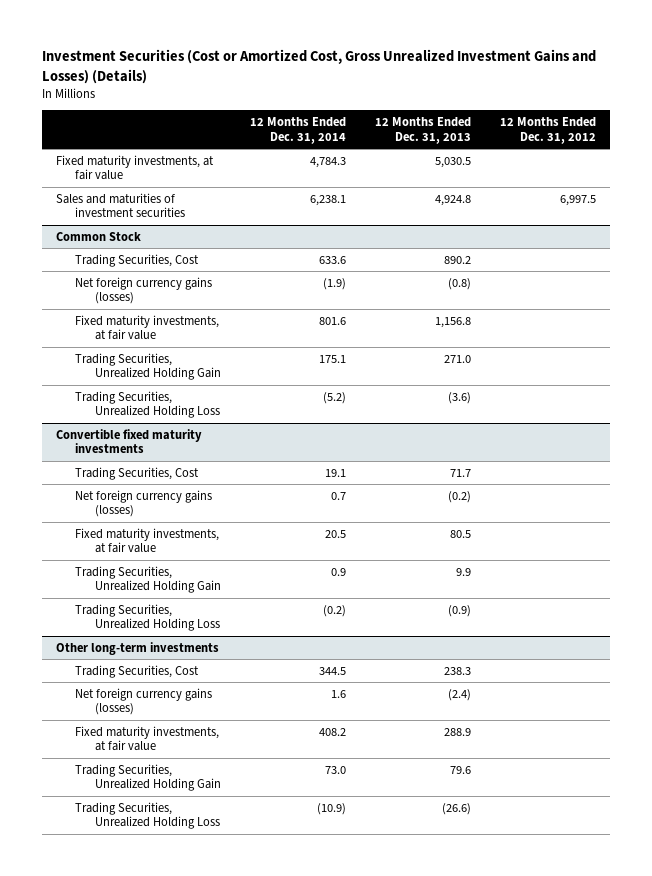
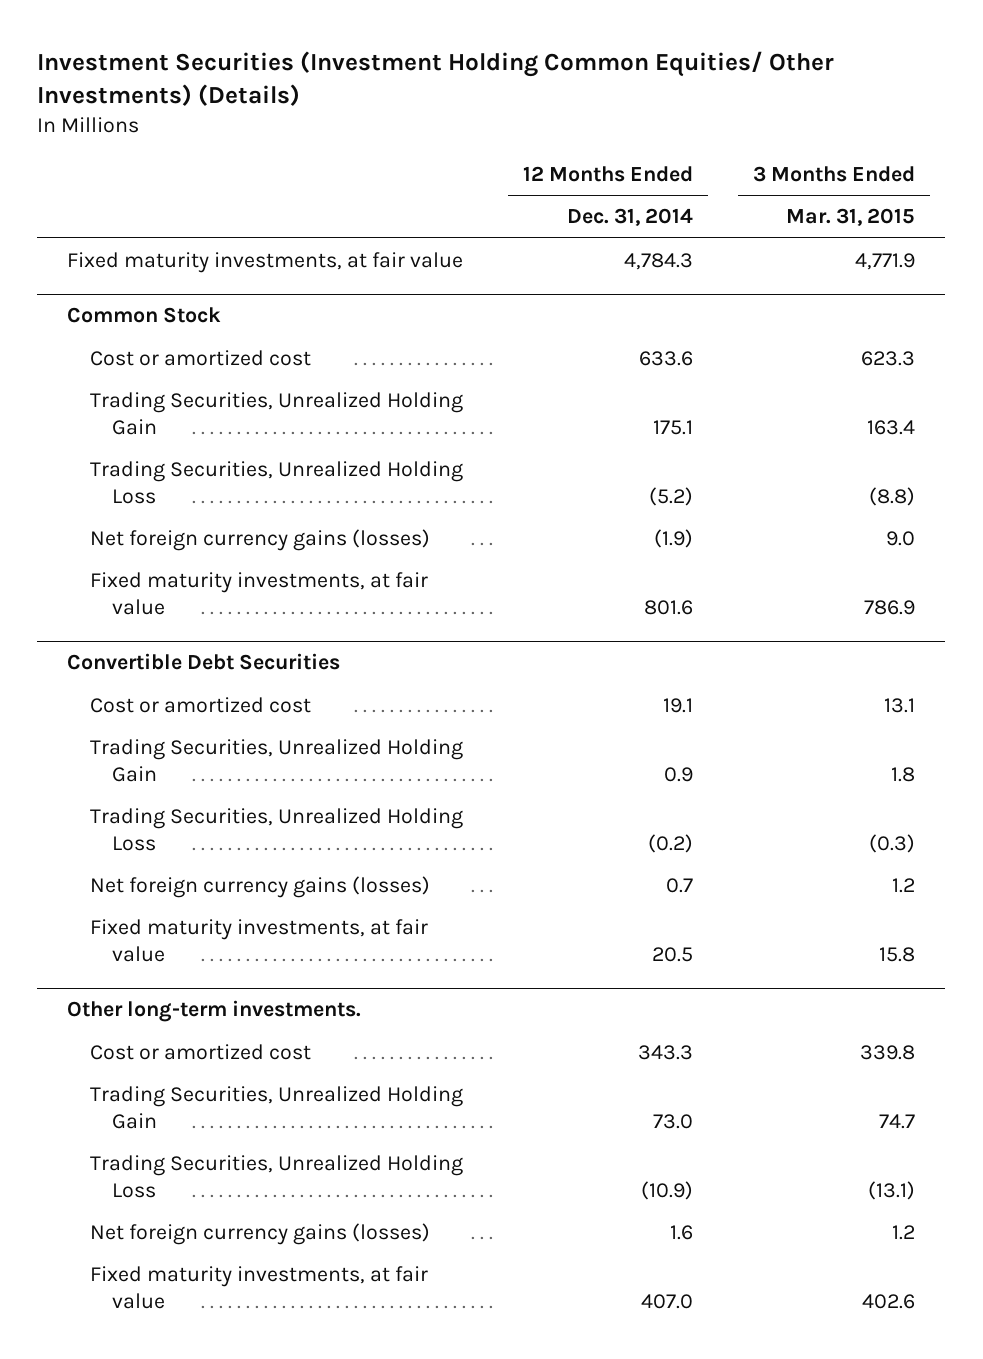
- Investment Securities (Cost or Amortized Cost, Gross Unrealized Investment Gains and Losses) (Details)
+ Investment Securities (Investment Holding Common Equities/ Other Investments) (Details)
- | 12 Months Ended Dec. 31, 2014 | 12 Months Ended Dec. 31, 2013 | 12 Months Ended Dec. 31, 2012
+ | 12 Months Ended Dec. 31, 2014 | 3 Months Ended Mar. 31, 2015
- Sales and maturities of investment securities | 6,238.1 | 4,924.8 | 6,997.5
@ Common Stock
- Trading Securities, Cost | 633.6 | 890.2 |
+ Cost or amortized cost | 633.6 | 623.3
- Convertible fixed maturity investments
- Trading Securities, Cost | 19.1 | 71.7 |
- Net foreign currency gains (losses) | 0.7 | (0.2) |
- Fixed maturity investments, at fair value | 20.5 | 80.5 |
@ Common Stock
moved down: Net foreign currency gains (losses) | (1.9) | 9.0
moved down: Fixed maturity investments, at fair value | 801.6 | 786.9
+ Convertible Debt Securities
+ Cost or amortized cost | 19.1 | 13.1
- Other long-term investments
- Trading Securities, Cost | 344.5 | 238.3 |
- Net foreign currency gains (losses) | 1.6 | (2.4) |
- Fixed maturity investments, at fair value | 408.2 | 288.9 |
+ Net foreign currency gains (losses) | 0.7 | 1.2
+ Fixed maturity investments, at fair value | 20.5 | 15.8
+ Other long-term investments.
+ Cost or amortized cost | 343.3 | 339.8
+ Net foreign currency gains (losses) | 1.6 | 1.2
+ Fixed maturity investments, at fair value | 407.0 | 402.6

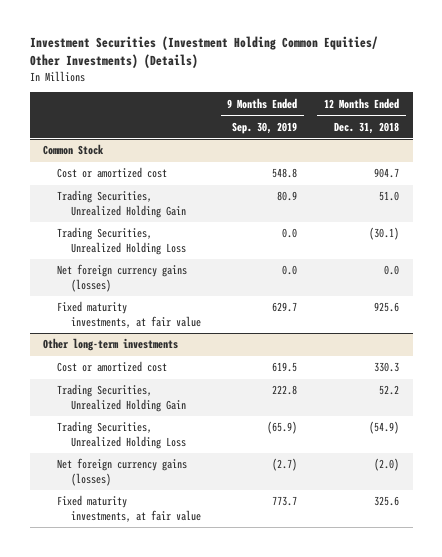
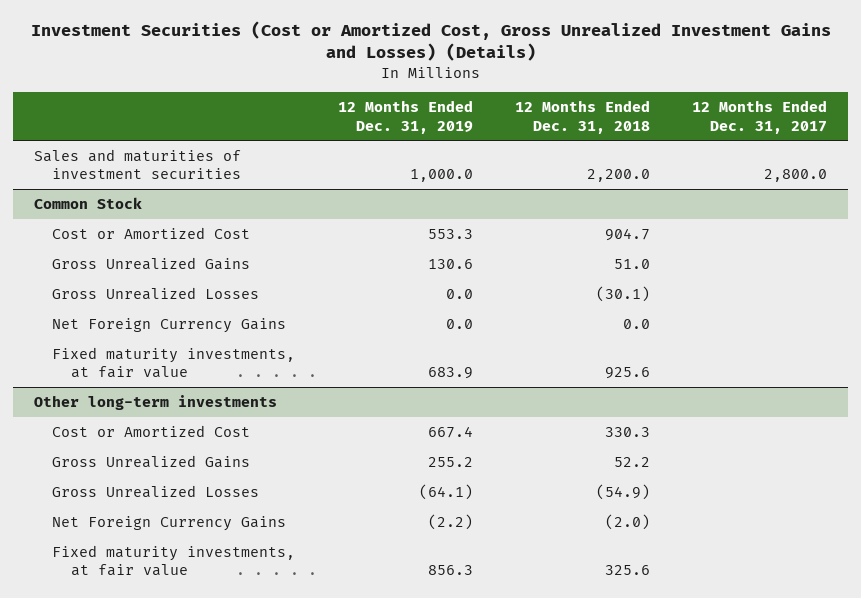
- Investment Securities (Investment Holding Common Equities/ Other Investments) (Details)
+ Investment Securities (Cost or Amortized Cost, Gross Unrealized Investment Gains and Losses) (Details)
- | 9 Months Ended Sep. 30, 2019 | 12 Months Ended Dec. 31, 2018
+ | 12 Months Ended Dec. 31, 2019 | 12 Months Ended Dec. 31, 2018 | 12 Months Ended Dec. 31, 2017
+ Sales and maturities of investment securities | 1,000.0 | 2,200.0 | 2,800.0
@ Common Stock
- Cost or amortized cost | 548.8 | 904.7
- Trading Securities, Unrealized Holding Gain | 80.9 | 51.0
- Trading Securities, Unrealized Holding Loss | 0.0 | (30.1)
- Net foreign currency gains (losses) | 0.0 | 0.0
+ Cost or Amortized Cost | 553.3 | 904.7 |
+ Gross Unrealized Gains | 130.6 | 51.0 |
+ Gross Unrealized Losses | 0.0 | (30.1) |
+ Net Foreign Currency Gains | 0.0 | 0.0 |
@ Other long-term investments
- Cost or amortized cost | 619.5 | 330.3
- Trading Securities, Unrealized Holding Gain | 222.8 | 52.2
- Trading Securities, Unrealized Holding Loss | (65.9) | (54.9)
- Net foreign currency gains (losses) | (2.7) | (2.0)
+ Cost or Amortized Cost | 667.4 | 330.3 |
+ Gross Unrealized Gains | 255.2 | 52.2 |
+ Gross Unrealized Losses | (64.1) | (54.9) |
+ Net Foreign Currency Gains | (2.2) | (2.0) |

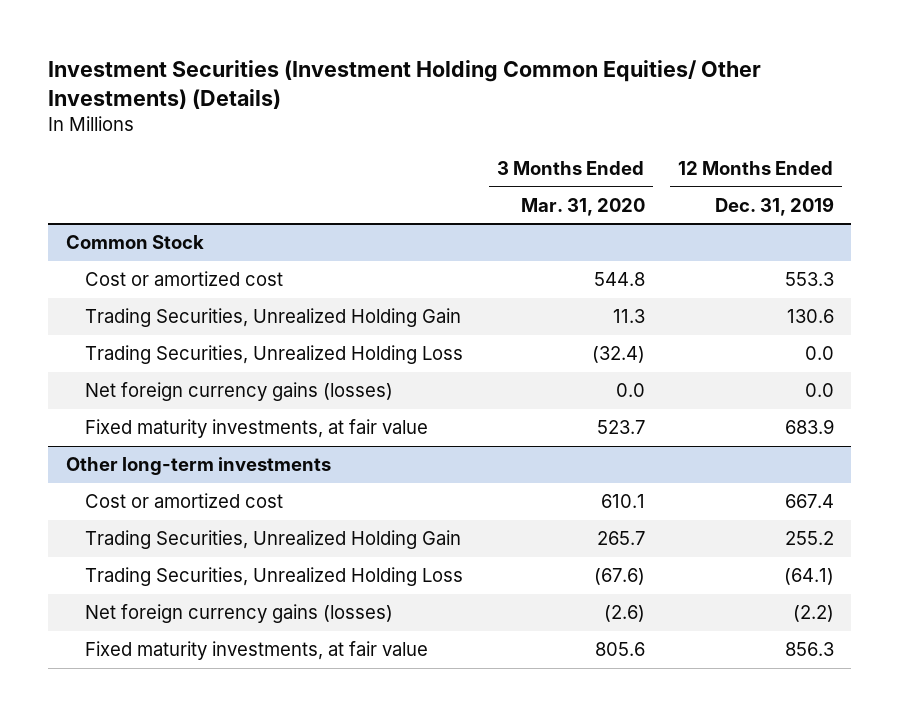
- Investment Securities (Cost or Amortized Cost, Gross Unrealized Investment Gains and Losses) (Details)
+ Investment Securities (Investment Holding Common Equities/ Other Investments) (Details)
- | 12 Months Ended Dec. 31, 2019 | 12 Months Ended Dec. 31, 2018 | 12 Months Ended Dec. 31, 2017
+ | 3 Months Ended Mar. 31, 2020 | 12 Months Ended Dec. 31, 2019
- Sales and maturities of investment securities | 1,000.0 | 2,200.0 | 2,800.0
@ Common Stock
- Cost or Amortized Cost | 553.3 | 904.7 |
- Gross Unrealized Gains | 130.6 | 51.0 |
- Gross Unrealized Losses | 0.0 | (30.1) |
- Net Foreign Currency Gains | 0.0 | 0.0 |
+ Cost or amortized cost | 544.8 | 553.3
+ Trading Securities, Unrealized Holding Gain | 11.3 | 130.6
+ Trading Securities, Unrealized Holding Loss | (32.4) | 0.0
+ Net foreign currency gains (losses) | 0.0 | 0.0
@ Other long-term investments
- Cost or Amortized Cost | 667.4 | 330.3 |
- Gross Unrealized Gains | 255.2 | 52.2 |
- Gross Unrealized Losses | (64.1) | (54.9) |
- Net Foreign Currency Gains | (2.2) | (2.0) |
+ Cost or amortized cost | 610.1 | 667.4
+ Trading Securities, Unrealized Holding Gain | 265.7 | 255.2
+ Trading Securities, Unrealized Holding Loss | (67.6) | (64.1)
+ Net foreign currency gains (losses) | (2.6) | (2.2)

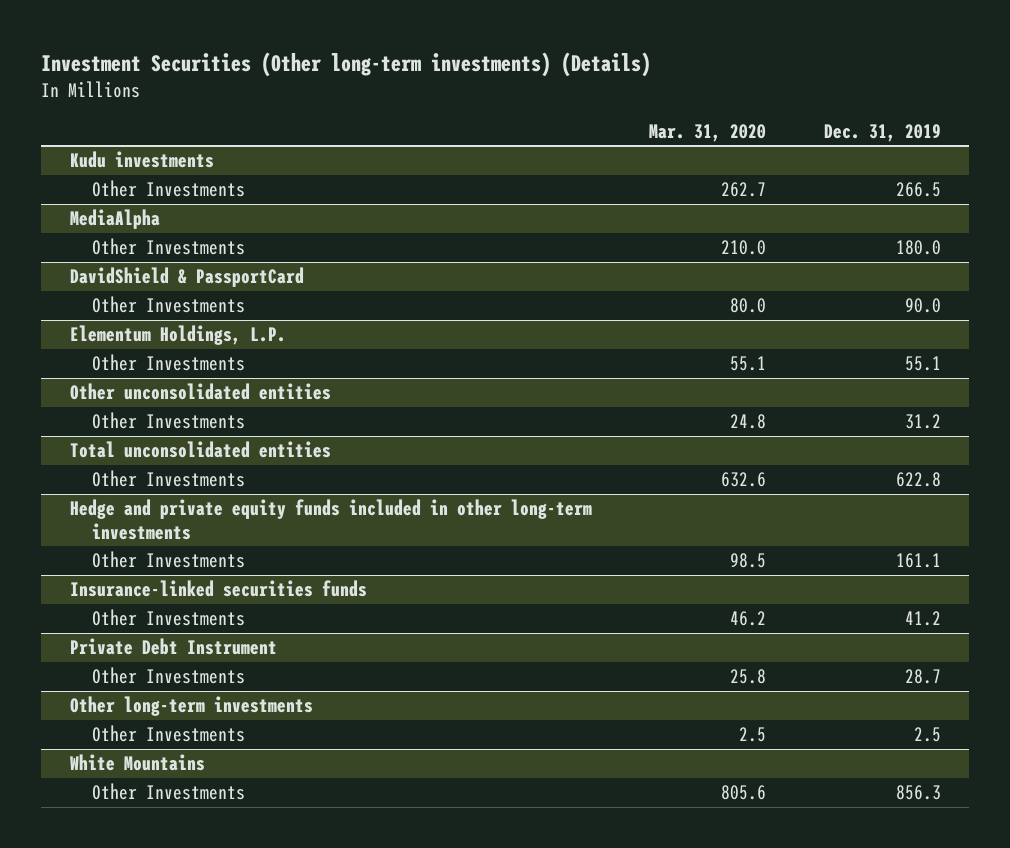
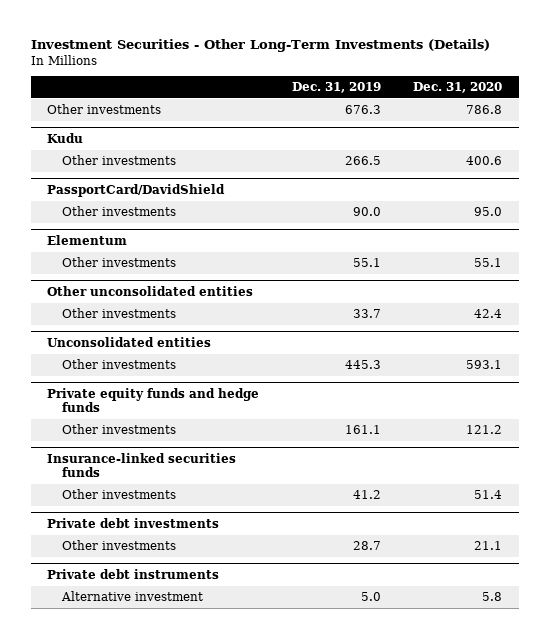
- Investment Securities (Other long-term investments) (Details)
+ Investment Securities - Other Long-Term Investments (Details)
- | Mar. 31, 2020 | Dec. 31, 2019
+ | Dec. 31, 2019 | Dec. 31, 2020
- Kudu investments
- Other Investments | 262.7 | 266.5
- MediaAlpha
- Other Investments | 210.0 | 180.0
- DavidShield & PassportCard
- Other Investments | 80.0 | 90.0
- Elementum Holdings, L.P.
- Other Investments | 55.1 | 55.1
+ Other investments | 676.3 | 786.8
+ Kudu
+ Other investments | 266.5 | 400.6
+ PassportCard/DavidShield
+ Other investments | 90.0 | 95.0
+ Elementum
+ Other investments | 55.1 | 55.1
@ Other unconsolidated entities
- Other Investments | 24.8 | 31.2
- Total unconsolidated entities
- Other Investments | 632.6 | 622.8
- Hedge and private equity funds included in other long-term investments
- Other Investments | 98.5 | 161.1
@ Other unconsolidated entities
+ Other investments | 33.7 | 42.4
+ Unconsolidated entities
+ Other investments | 445.3 | 593.1
+ Private equity funds and hedge funds
+ Other investments | 161.1 | 121.2
@ Insurance-linked securities funds
- Other Investments | 46.2 | 41.2
- Private Debt Instrument
- Other Investments | 25.8 | 28.7
- Other long-term investments
- Other Investments | 2.5 | 2.5
- White Mountains
- Other Investments | 805.6 | 856.3
@ Insurance-linked securities funds
+ Other investments | 41.2 | 51.4
+ Private debt investments
+ Other investments | 28.7 | 21.1
+ Private debt instruments
+ Alternative investment | 5.0 | 5.8

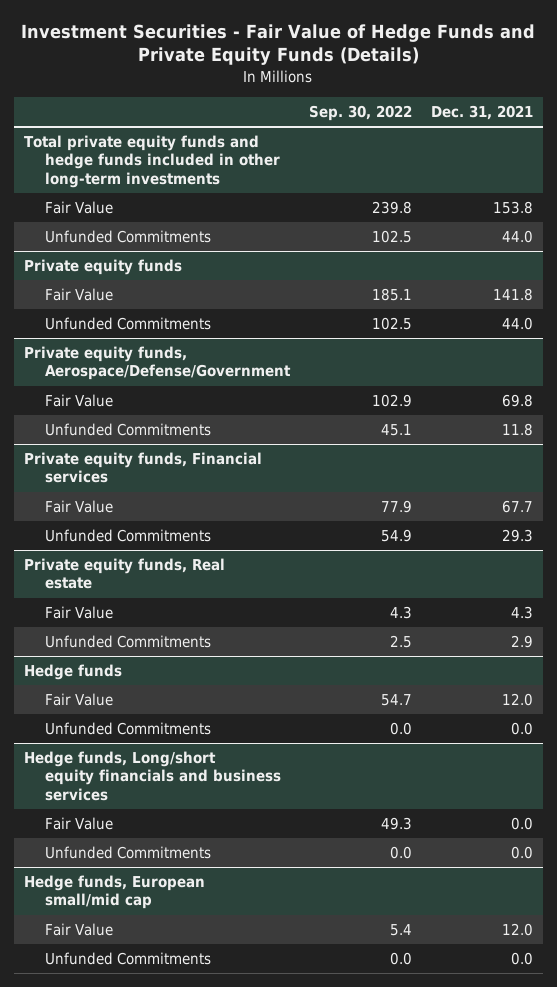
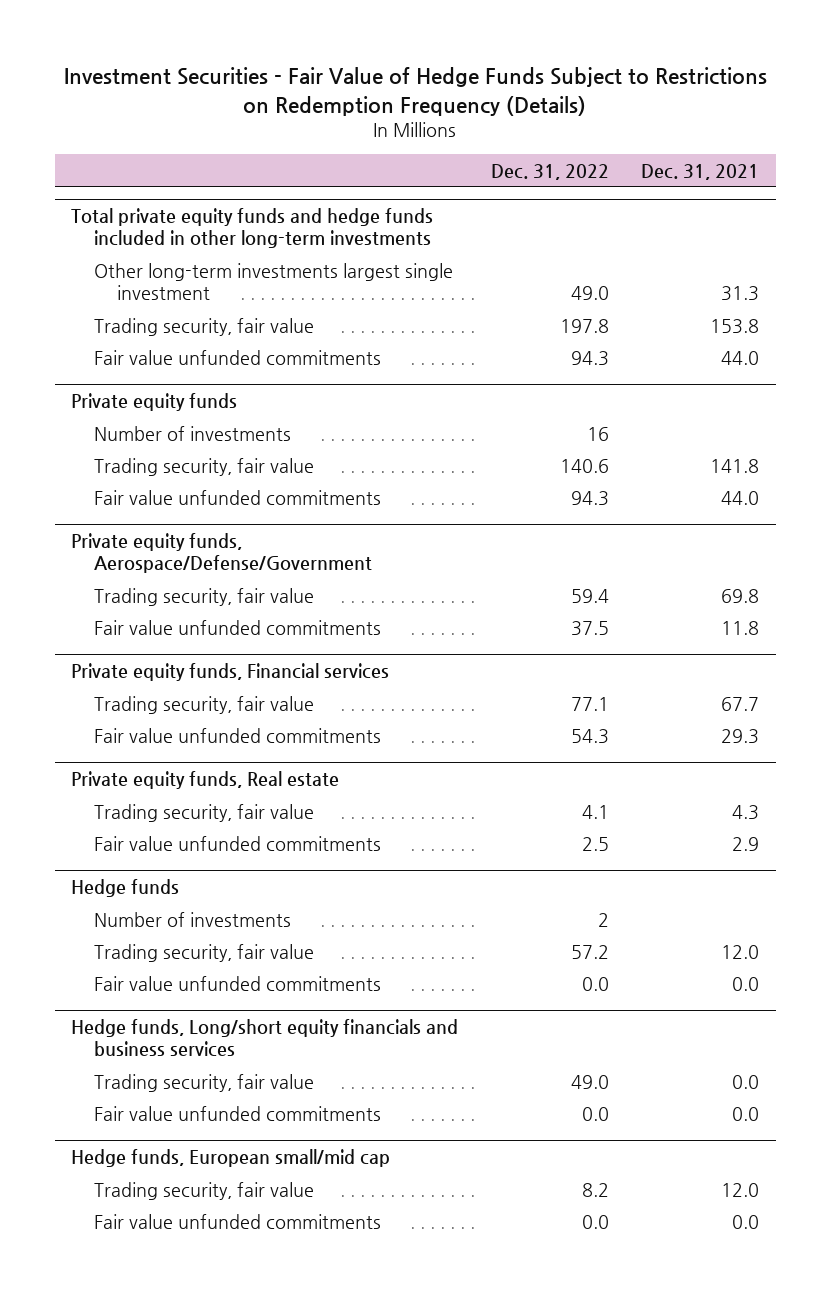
- Investment Securities - Fair Value of Hedge Funds and Private Equity Funds (Details)
+ Investment Securities - Fair Value of Hedge Funds Subject to Restrictions on Redemption Frequency (Details)
- | Sep. 30, 2022 | Dec. 31, 2021
+ | Dec. 31, 2022 | Dec. 31, 2021
@ Total private equity funds and hedge funds included in other long-term investments
- Fair Value | 239.8 | 153.8
- Unfunded Commitments | 102.5 | 44.0
+ Other long-term investments largest single investment | 49.0 | 31.3
+ Trading security, fair value | 197.8 | 153.8
+ Fair value unfunded commitments | 94.3 | 44.0
@ Private equity funds
- Fair Value | 185.1 | 141.8
- Unfunded Commitments | 102.5 | 44.0
+ Number of investments | 16 |
+ Trading security, fair value | 140.6 | 141.8
+ Fair value unfunded commitments | 94.3 | 44.0
@ Private equity funds, Aerospace/Defense/Government
- Fair Value | 102.9 | 69.8
- Unfunded Commitments | 45.1 | 11.8
+ Trading security, fair value | 59.4 | 69.8
+ Fair value unfunded commitments | 37.5 | 11.8
@ Private equity funds, Financial services
- Fair Value | 77.9 | 67.7
- Unfunded Commitments | 54.9 | 29.3
+ Trading security, fair value | 77.1 | 67.7
+ Fair value unfunded commitments | 54.3 | 29.3
@ Private equity funds, Real estate
- Fair Value | 4.3 | 4.3
- Unfunded Commitments | 2.5 | 2.9
+ Trading security, fair value | 4.1 | 4.3
+ Fair value unfunded commitments | 2.5 | 2.9
@ Hedge funds
- Fair Value | 54.7 | 12.0
- Unfunded Commitments | 0.0 | 0.0
+ Number of investments | 2 |
+ Trading security, fair value | 57.2 | 12.0
+ Fair value unfunded commitments | 0.0 | 0.0
@ Hedge funds, Long/short equity financials and business services
- Fair Value | 49.3 | 0.0
- Unfunded Commitments | 0.0 | 0.0
+ Trading security, fair value | 49.0 | 0.0
+ Fair value unfunded commitments | 0.0 | 0.0
@ Hedge funds, European small/mid cap
- Fair Value | 5.4 | 12.0
- Unfunded Commitments | 0.0 | 0.0
+ Trading security, fair value | 8.2 | 12.0
+ Fair value unfunded commitments | 0.0 | 0.0

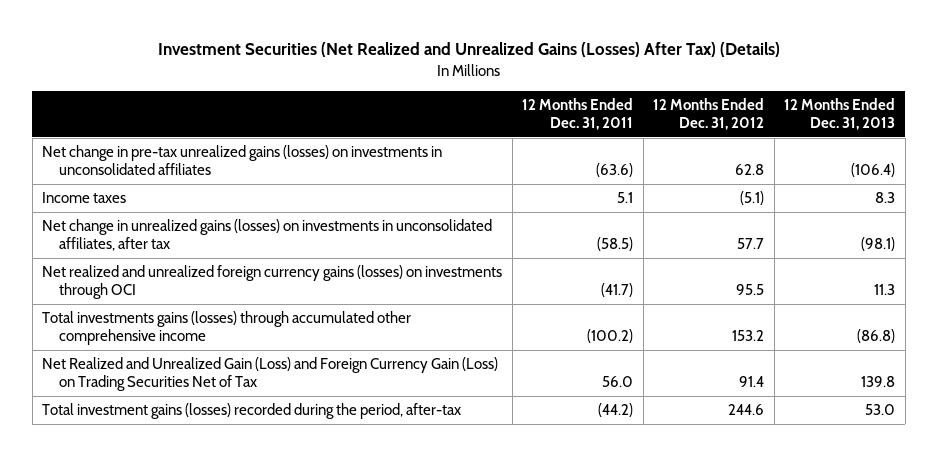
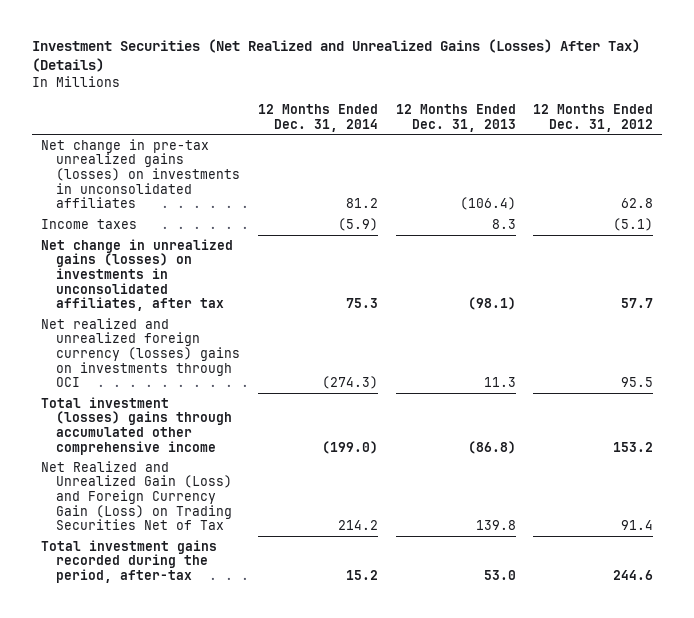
- | 12 Months Ended Dec. 31, 2011 | 12 Months Ended Dec. 31, 2012 | 12 Months Ended Dec. 31, 2013
+ | 12 Months Ended Dec. 31, 2014 | 12 Months Ended Dec. 31, 2013 | 12 Months Ended Dec. 31, 2012
- Net realized and unrealized foreign currency gains (losses) on investments through OCI | (41.7) | 95.5 | 11.3
- Total investments gains (losses) through accumulated other comprehensive income | (100.2) | 153.2 | (86.8)
+ Net realized and unrealized foreign currency (losses) gains on investments through OCI | (274.3) | 11.3 | 95.5
+ Total investment (losses) gains through accumulated other comprehensive income | (199.0) | (86.8) | 153.2
- Total investment gains (losses) recorded during the period, after-tax | (44.2) | 244.6 | 53.0
+ Total investment gains recorded during the period, after-tax | 15.2 | 53.0 | 244.6

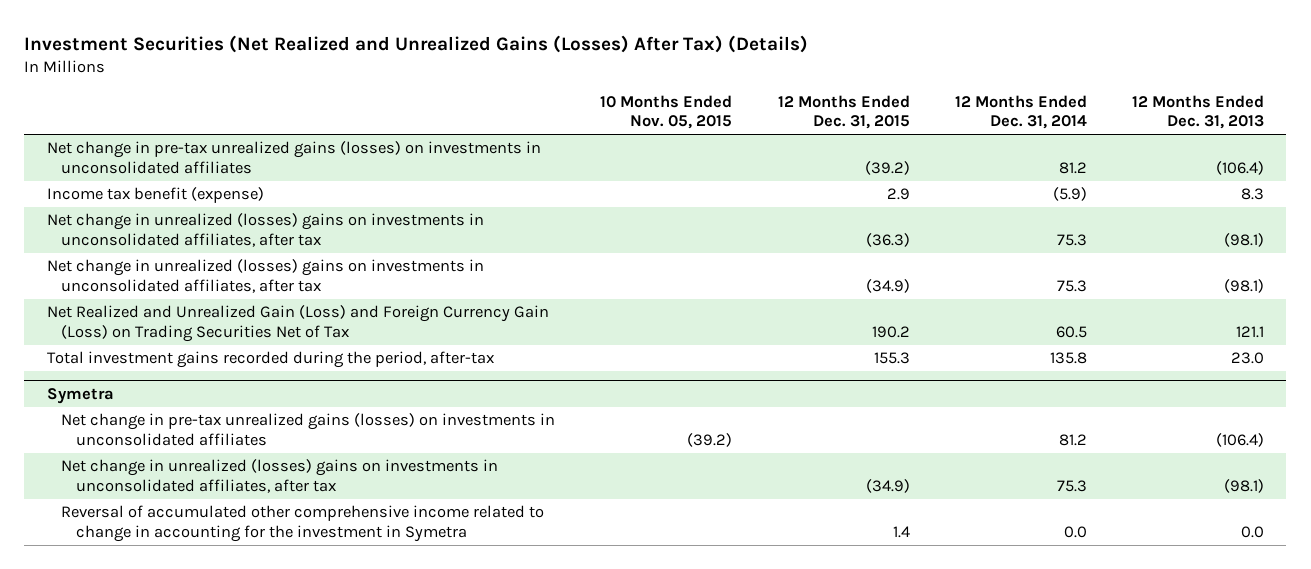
- | 12 Months Ended Dec. 31, 2014 | 12 Months Ended Dec. 31, 2013 | 12 Months Ended Dec. 31, 2012
+ | 10 Months Ended Nov. 05, 2015 | 12 Months Ended Dec. 31, 2015 | 12 Months Ended Dec. 31, 2014 | 12 Months Ended Dec. 31, 2013
- Income taxes | (5.9) | 8.3 | (5.1)
- Net change in unrealized gains (losses) on investments in unconsolidated affiliates, after tax | 75.3 | (98.1) | 57.7
- Net realized and unrealized foreign currency (losses) gains on investments through OCI | (274.3) | 11.3 | 95.5
- Total investment (losses) gains through accumulated other comprehensive income | (199.0) | (86.8) | 153.2
- Net Realized and Unrealized Gain (Loss) and Foreign Currency Gain (Loss) on Trading Securities Net of Tax | 214.2 | 139.8 | 91.4
- Total investment gains recorded during the period, after-tax | 15.2 | 53.0 | 244.6
+ Income tax benefit (expense) | | 2.9 | (5.9) | 8.3
+ Net change in unrealized (losses) gains on investments in unconsolidated affiliates, after tax | | (36.3) | 75.3 | (98.1)
+ Net change in unrealized (losses) gains on investments in unconsolidated affiliates, after tax | | (34.9) | 75.3 | (98.1)
+ Net Realized and Unrealized Gain (Loss) and Foreign Currency Gain (Loss) on Trading Securities Net of Tax | | 190.2 | 60.5 | 121.1
+ Total investment gains recorded during the period, after-tax | | 155.3 | 135.8 | 23.0
+ Symetra
+ Net change in pre-tax unrealized gains (losses) on investments in unconsolidated affiliates | (39.2) | | 81.2 | (106.4)
+ Net change in unrealized (losses) gains on investments in unconsolidated affiliates, after tax | | (34.9) | 75.3 | (98.1)
+ Reversal of accumulated other comprehensive income related to change in accounting for the investment in Symetra | | 1.4 | 0.0 | 0.0

